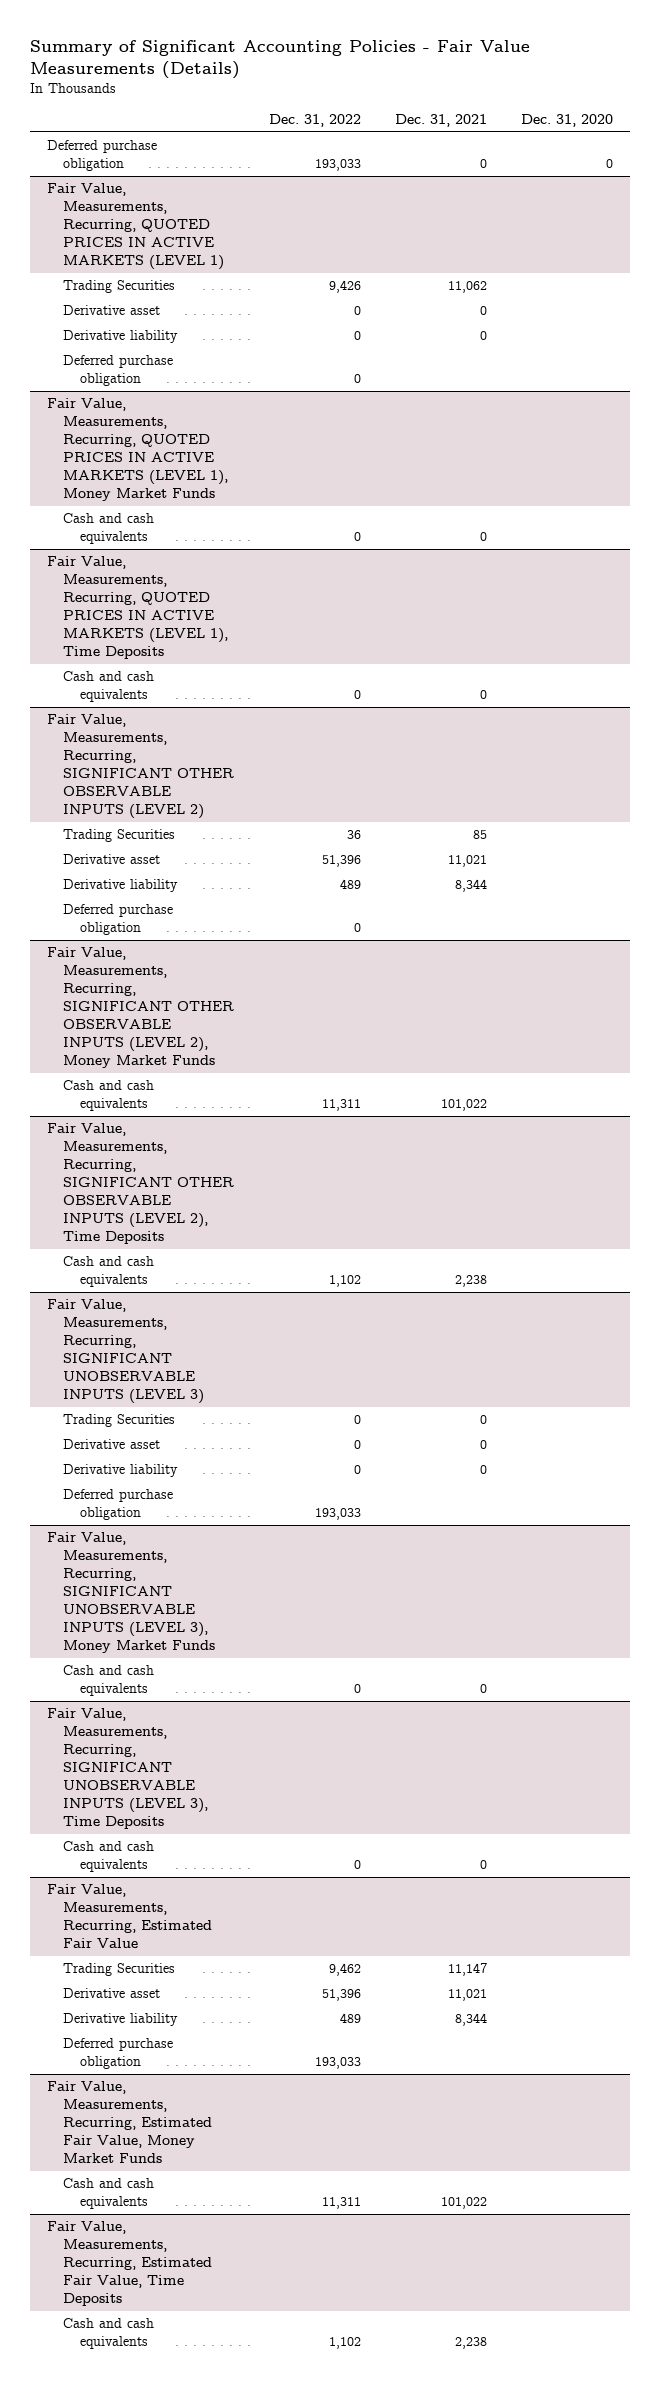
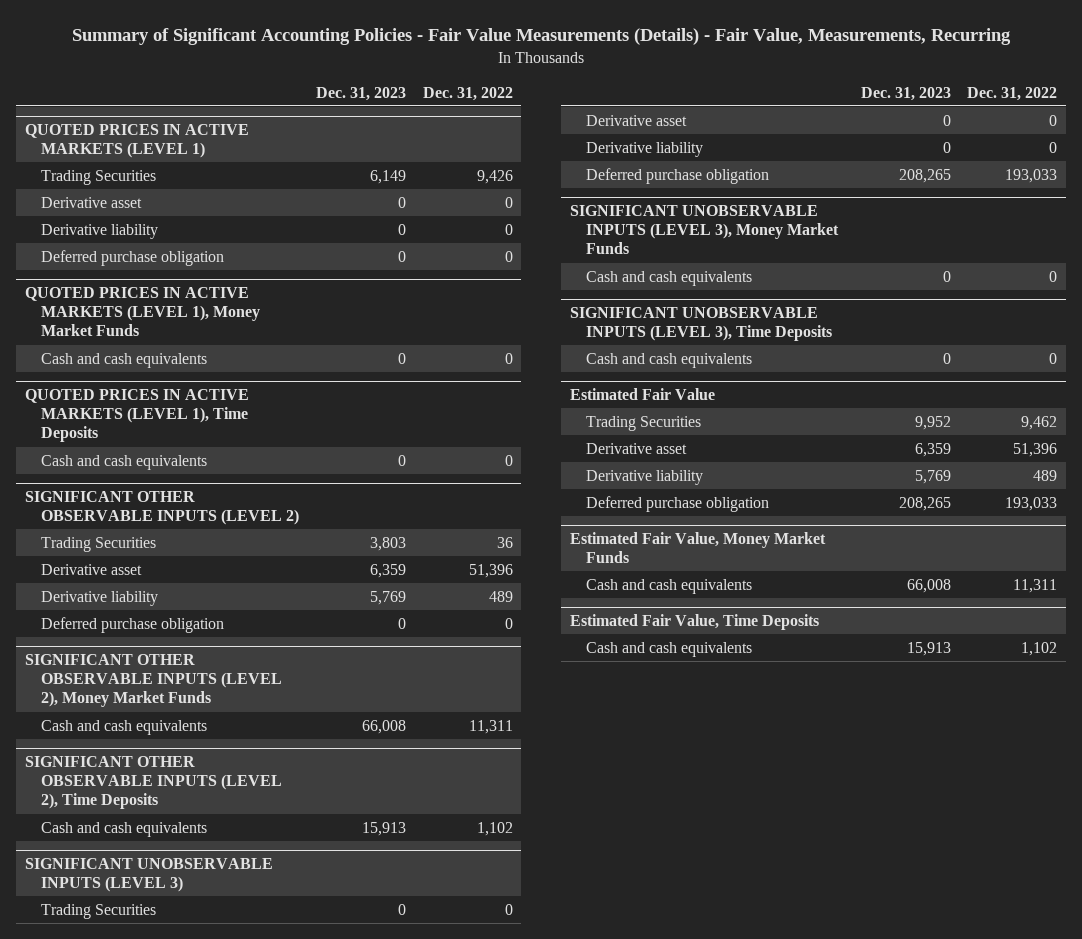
- Summary of Significant Accounting Policies - Fair Value Measurements (Details)
+ Summary of Significant Accounting Policies - Fair Value Measurements (Details) - Fair Value, Measurements, Recurring
- | Dec. 31, 2022 | Dec. 31, 2021 | Dec. 31, 2020
+ | Dec. 31, 2023 | Dec. 31, 2022
- Deferred purchase obligation | 193,033 | 0 | 0
- Fair Value, Measurements, Recurring, QUOTED PRICES IN ACTIVE MARKETS (LEVEL 1)
+ QUOTED PRICES IN ACTIVE MARKETS (LEVEL 1)
- Fair Value, Measurements, Recurring, QUOTED PRICES IN ACTIVE MARKETS (LEVEL 1), Money Market Funds
+ QUOTED PRICES IN ACTIVE MARKETS (LEVEL 1), Money Market Funds
- Fair Value, Measurements, Recurring, QUOTED PRICES IN ACTIVE MARKETS (LEVEL 1), Time Deposits
+ QUOTED PRICES IN ACTIVE MARKETS (LEVEL 1), Time Deposits
- Fair Value, Measurements, Recurring, SIGNIFICANT OTHER OBSERVABLE INPUTS (LEVEL 2)
+ SIGNIFICANT OTHER OBSERVABLE INPUTS (LEVEL 2)
- Fair Value, Measurements, Recurring, SIGNIFICANT OTHER OBSERVABLE INPUTS (LEVEL 2), Money Market Funds
+ SIGNIFICANT OTHER OBSERVABLE INPUTS (LEVEL 2), Money Market Funds
- Fair Value, Measurements, Recurring, SIGNIFICANT OTHER OBSERVABLE INPUTS (LEVEL 2), Time Deposits
+ SIGNIFICANT OTHER OBSERVABLE INPUTS (LEVEL 2), Time Deposits
- Fair Value, Measurements, Recurring, SIGNIFICANT UNOBSERVABLE INPUTS (LEVEL 3)
+ SIGNIFICANT UNOBSERVABLE INPUTS (LEVEL 3)
- Fair Value, Measurements, Recurring, SIGNIFICANT UNOBSERVABLE INPUTS (LEVEL 3), Money Market Funds
+ SIGNIFICANT UNOBSERVABLE INPUTS (LEVEL 3), Money Market Funds
- Fair Value, Measurements, Recurring, SIGNIFICANT UNOBSERVABLE INPUTS (LEVEL 3), Time Deposits
+ SIGNIFICANT UNOBSERVABLE INPUTS (LEVEL 3), Time Deposits
- Fair Value, Measurements, Recurring, Estimated Fair Value
+ Estimated Fair Value
- Fair Value, Measurements, Recurring, Estimated Fair Value, Money Market Funds
+ Estimated Fair Value, Money Market Funds
- Fair Value, Measurements, Recurring, Estimated Fair Value, Time Deposits
+ Estimated Fair Value, Time Deposits

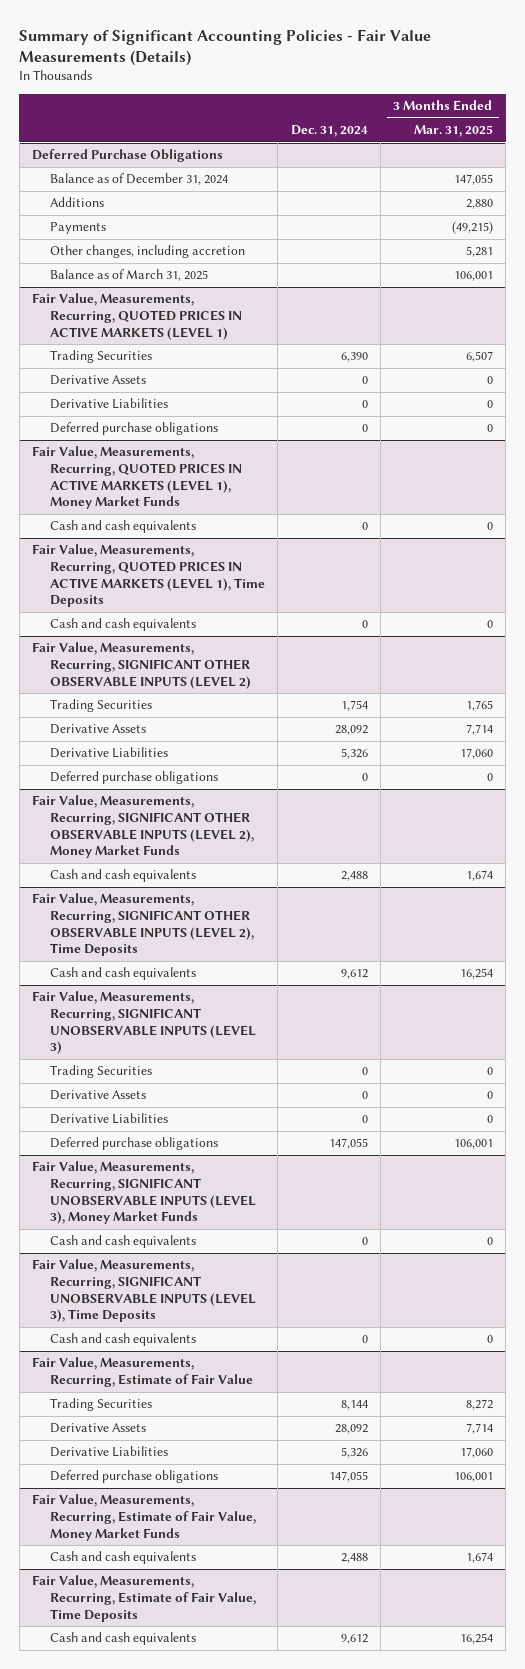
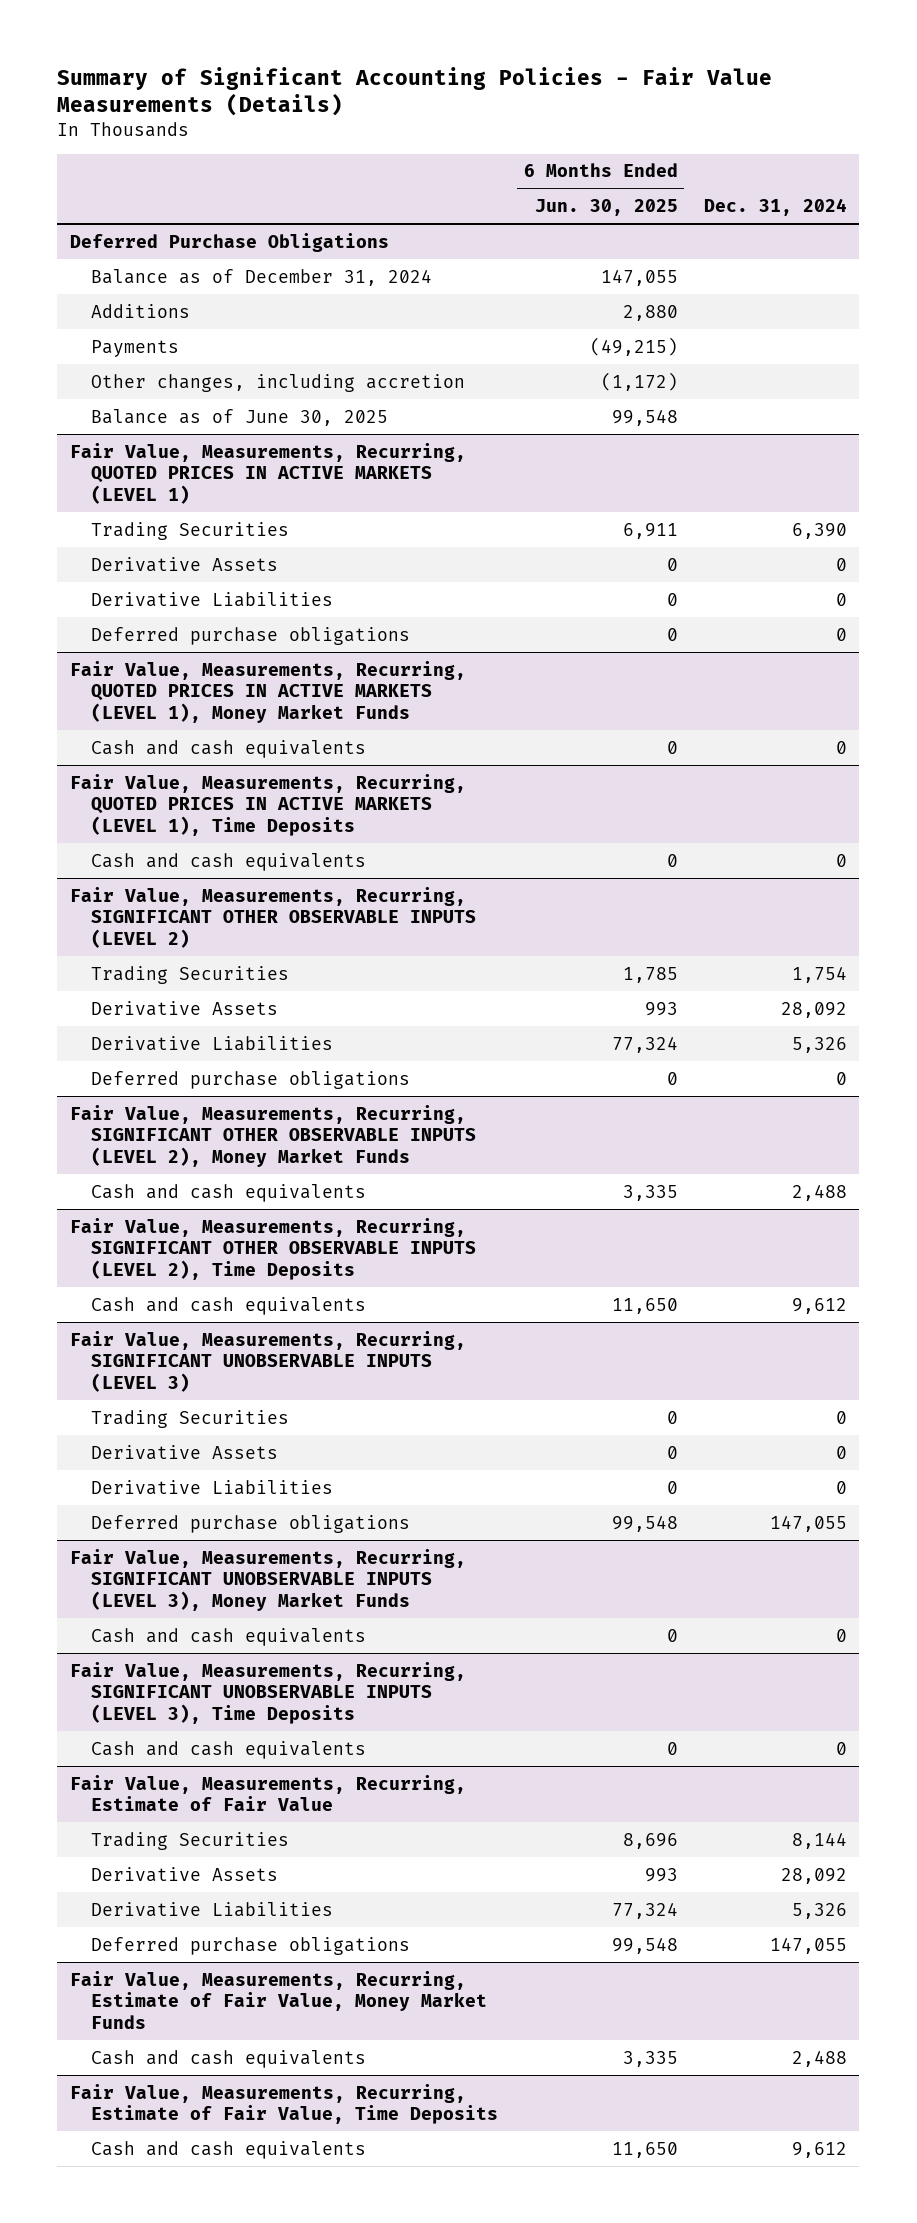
- | Dec. 31, 2024 | 3 Months Ended Mar. 31, 2025
+ | 6 Months Ended Jun. 30, 2025 | Dec. 31, 2024
@ Deferred Purchase Obligations
- Balance as of March 31, 2025 | | 106,001
+ Balance as of June 30, 2025 | 99,548 |

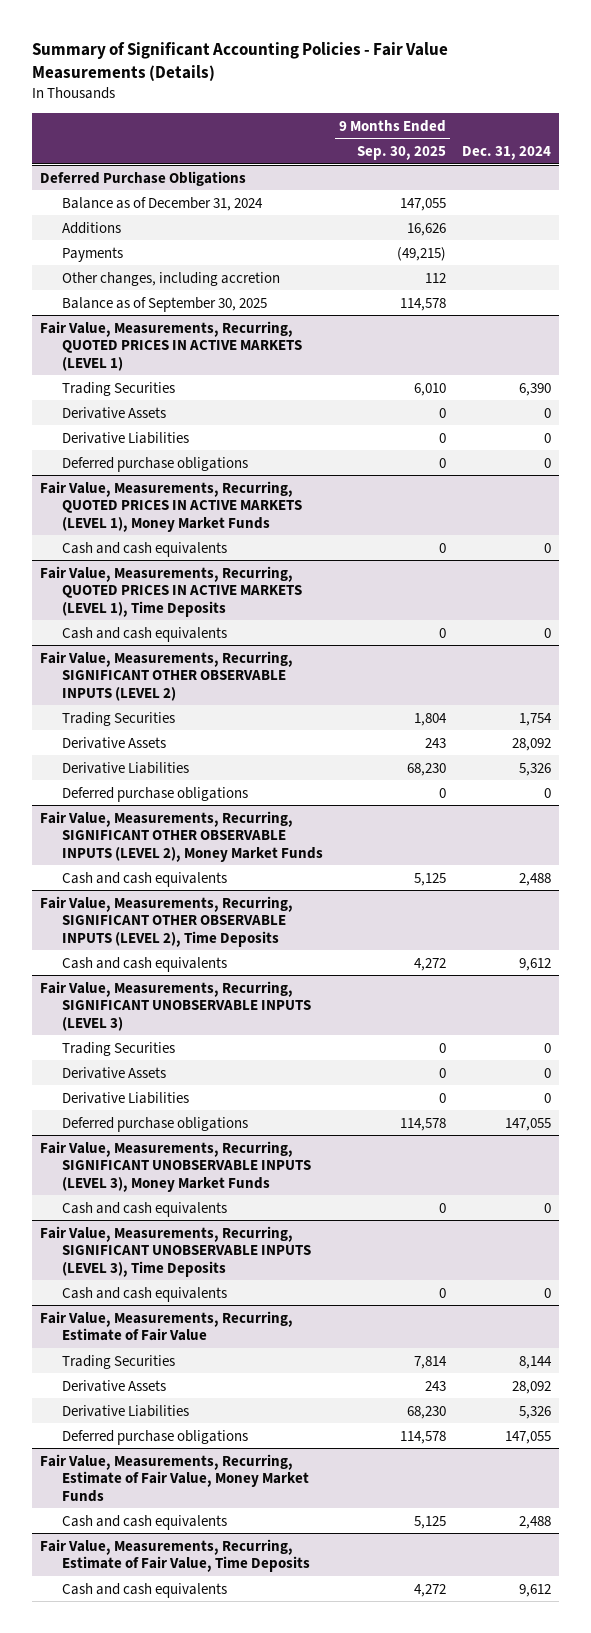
- | 6 Months Ended Jun. 30, 2025 | Dec. 31, 2024
+ | 9 Months Ended Sep. 30, 2025 | Dec. 31, 2024
@ Deferred Purchase Obligations
- Balance as of June 30, 2025 | 99,548 |
+ Balance as of September 30, 2025 | 114,578 |

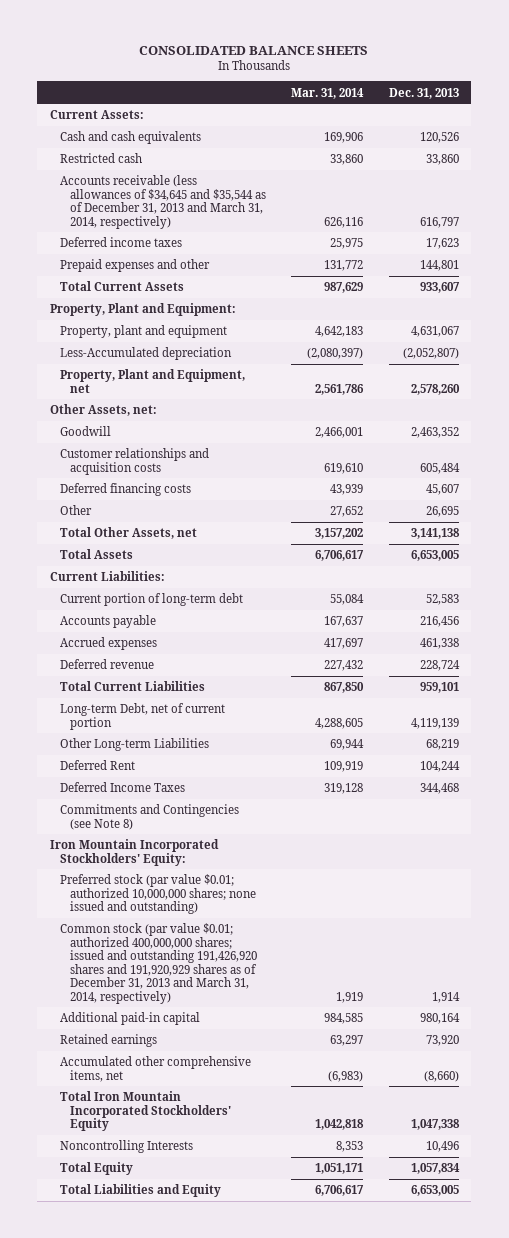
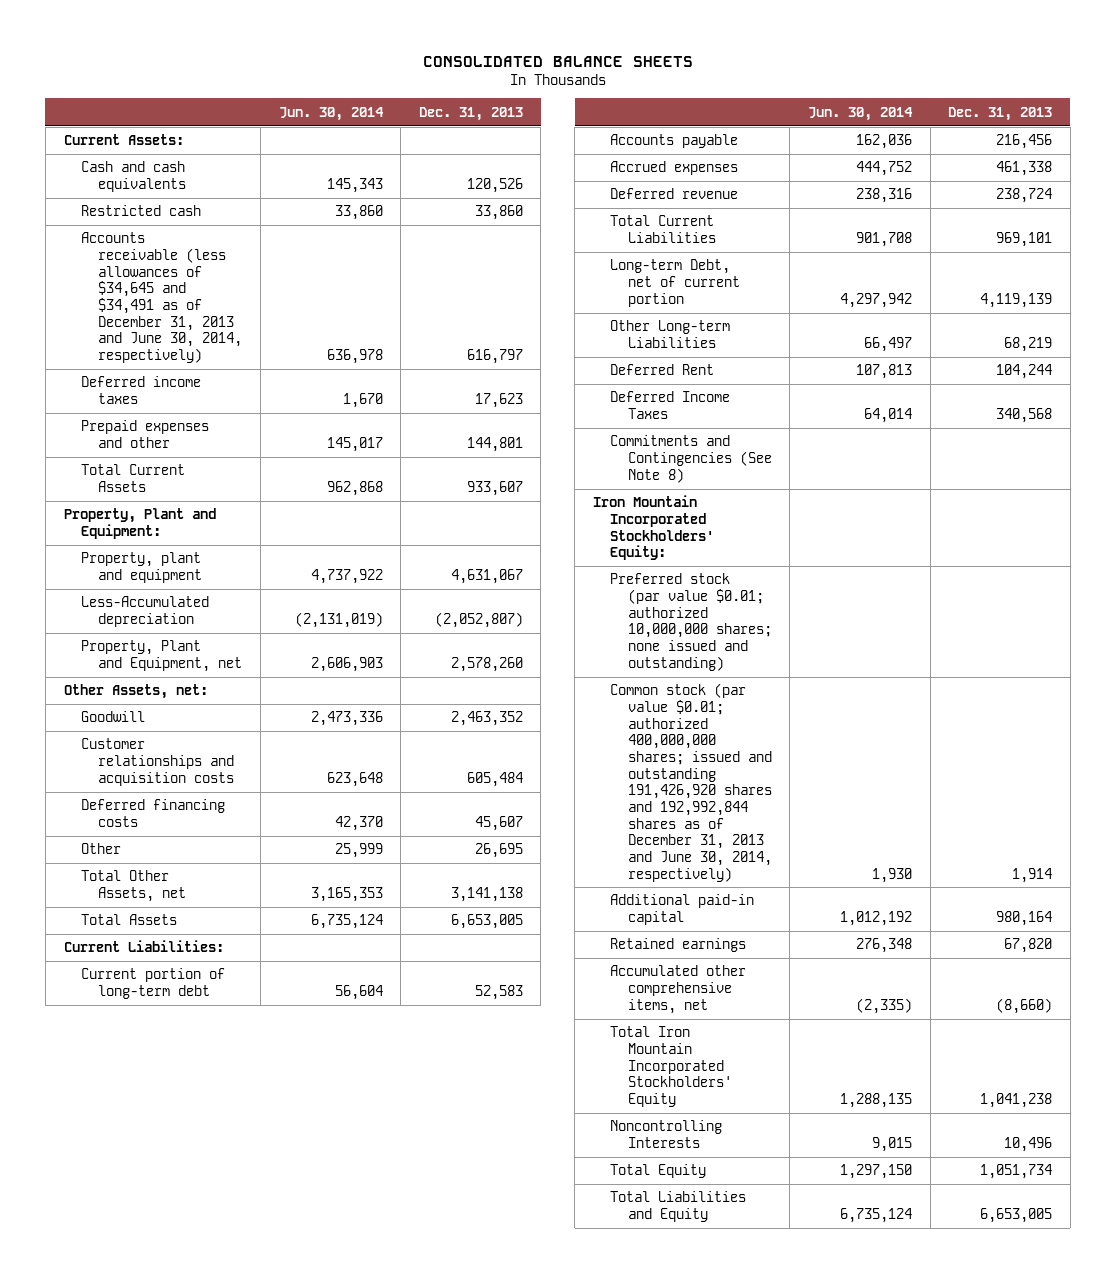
- | Mar. 31, 2014 | Dec. 31, 2013
+ | Jun. 30, 2014 | Dec. 31, 2013
- Accounts receivable (less allowances of $34,645 and $35,544 as of December 31, 2013 and March 31, 2014, respectively) | 626,116 | 616,797
+ Accounts receivable (less allowances of $34,645 and $34,491 as of December 31, 2013 and June 30, 2014, respectively) | 636,978 | 616,797
- Deferred revenue | 227,432 | 228,724
- Total Current Liabilities | 867,850 | 959,101
+ Deferred revenue | 238,316 | 238,724
+ Total Current Liabilities | 901,708 | 969,101
- Deferred Income Taxes | 319,128 | 344,468
- Commitments and Contingencies (see Note 8)
+ Deferred Income Taxes | 64,014 | 340,568
+ Commitments and Contingencies (See Note 8)
- Common stock (par value $0.01; authorized 400,000,000 shares; issued and outstanding 191,426,920 shares and 191,920,929 shares as of December 31, 2013 and March 31, 2014, respectively) | 1,919 | 1,914
+ Common stock (par value $0.01; authorized 400,000,000 shares; issued and outstanding 191,426,920 shares and 192,992,844 shares as of December 31, 2013 and June 30, 2014, respectively) | 1,930 | 1,914
- Retained earnings | 63,297 | 73,920
+ Retained earnings | 276,348 | 67,820
- Total Iron Mountain Incorporated Stockholders' Equity | 1,042,818 | 1,047,338
+ Total Iron Mountain Incorporated Stockholders' Equity | 1,288,135 | 1,041,238
- Total Equity | 1,051,171 | 1,057,834
+ Total Equity | 1,297,150 | 1,051,734

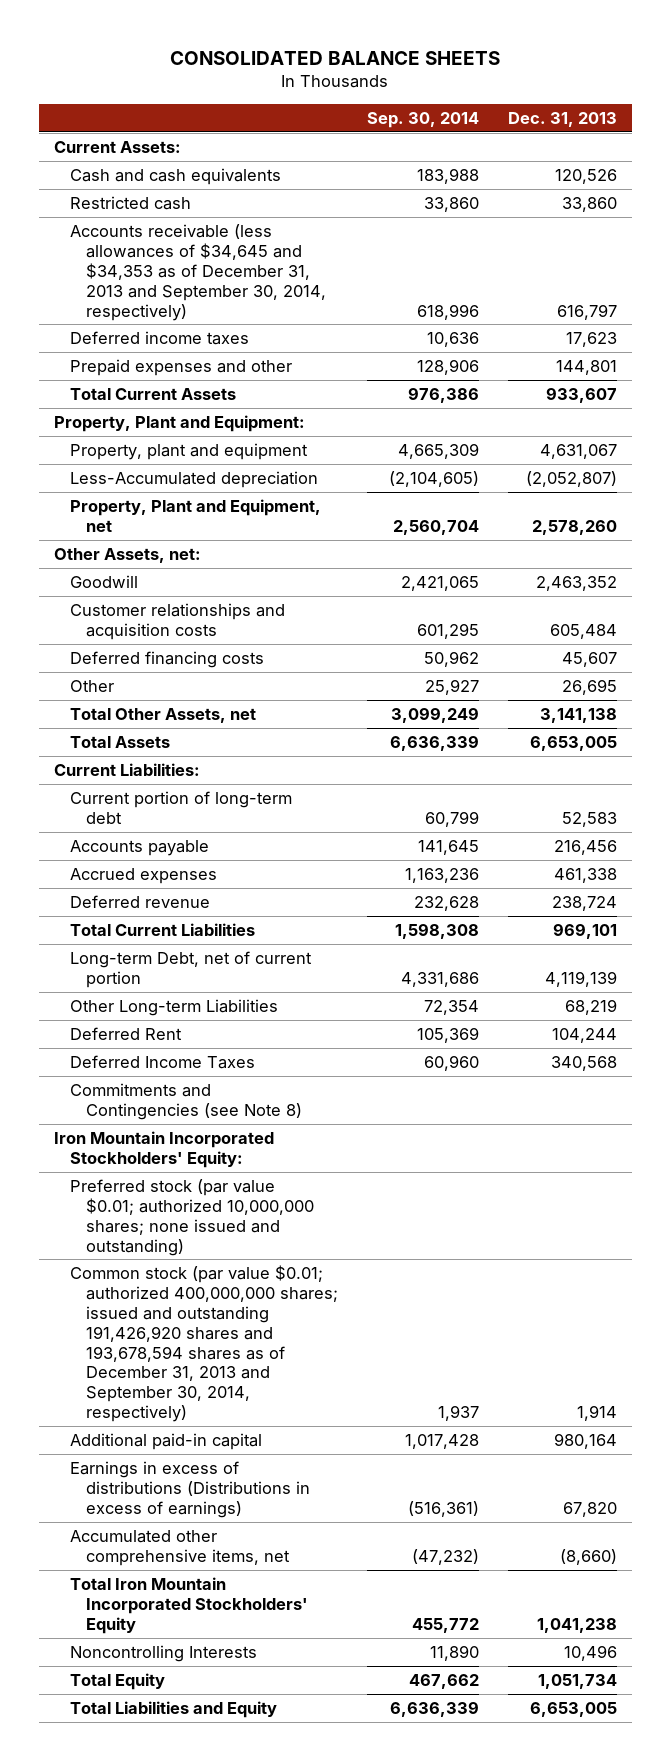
- | Jun. 30, 2014 | Dec. 31, 2013
+ | Sep. 30, 2014 | Dec. 31, 2013
- Accounts receivable (less allowances of $34,645 and $34,491 as of December 31, 2013 and June 30, 2014, respectively) | 636,978 | 616,797
+ Accounts receivable (less allowances of $34,645 and $34,353 as of December 31, 2013 and September 30, 2014, respectively) | 618,996 | 616,797
- Commitments and Contingencies (See Note 8)
+ Commitments and Contingencies (see Note 8)
- Common stock (par value $0.01; authorized 400,000,000 shares; issued and outstanding 191,426,920 shares and 192,992,844 shares as of December 31, 2013 and June 30, 2014, respectively) | 1,930 | 1,914
+ Common stock (par value $0.01; authorized 400,000,000 shares; issued and outstanding 191,426,920 shares and 193,678,594 shares as of December 31, 2013 and September 30, 2014, respectively) | 1,937 | 1,914
- Retained earnings | 276,348 | 67,820
+ Earnings in excess of distributions (Distributions in excess of earnings) | (516,361) | 67,820

